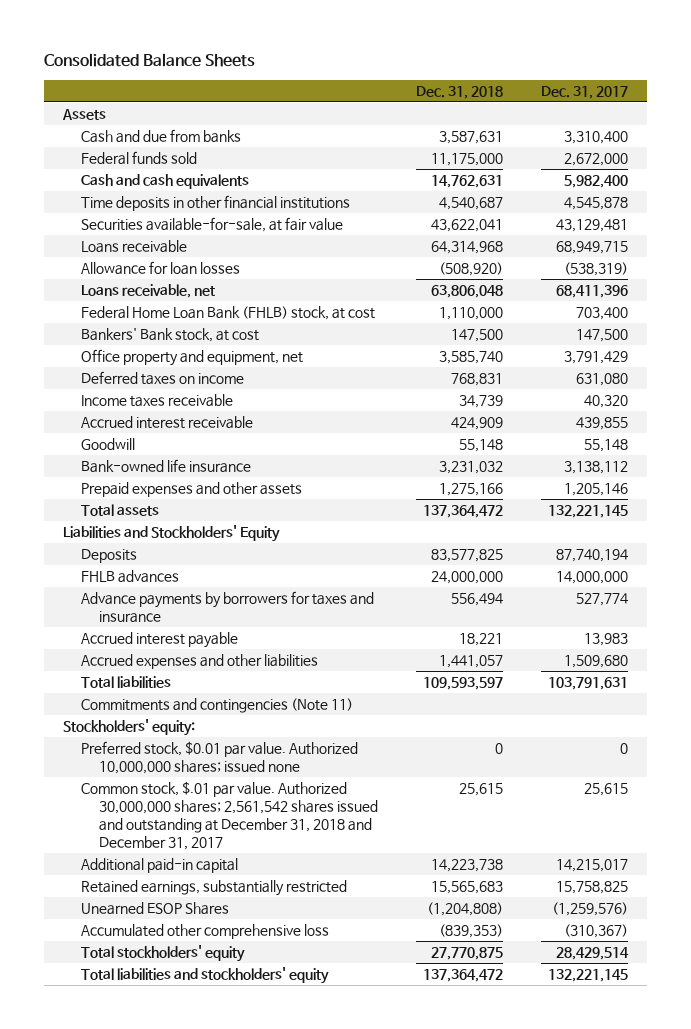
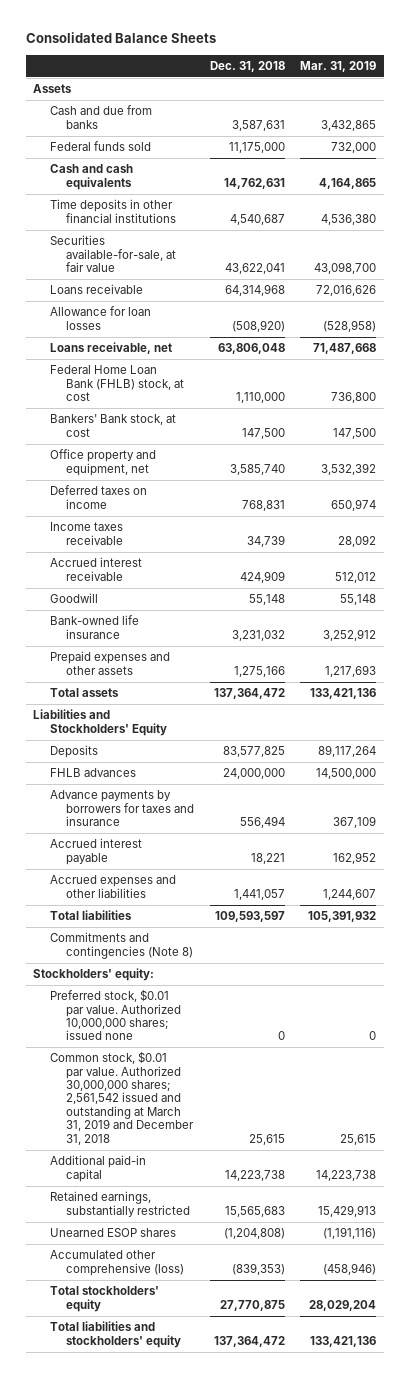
- | Dec. 31, 2018 | Dec. 31, 2017
+ | Dec. 31, 2018 | Mar. 31, 2019
- Commitments and contingencies (Note 11)
+ Commitments and contingencies (Note 8)
- Common stock, $.01 par value. Authorized 30,000,000 shares; 2,561,542 shares issued and outstanding at December 31, 2018 and December 31, 2017 | 25,615 | 25,615
+ Common stock, $0.01 par value. Authorized 30,000,000 shares; 2,561,542 issued and outstanding at March 31, 2019 and December 31, 2018 | 25,615 | 25,615
- Unearned ESOP Shares | (1,204,808) | (1,259,576)
- Accumulated other comprehensive loss | (839,353) | (310,367)
+ Unearned ESOP shares | (1,204,808) | (1,191,116)
+ Accumulated other comprehensive (loss) | (839,353) | (458,946)

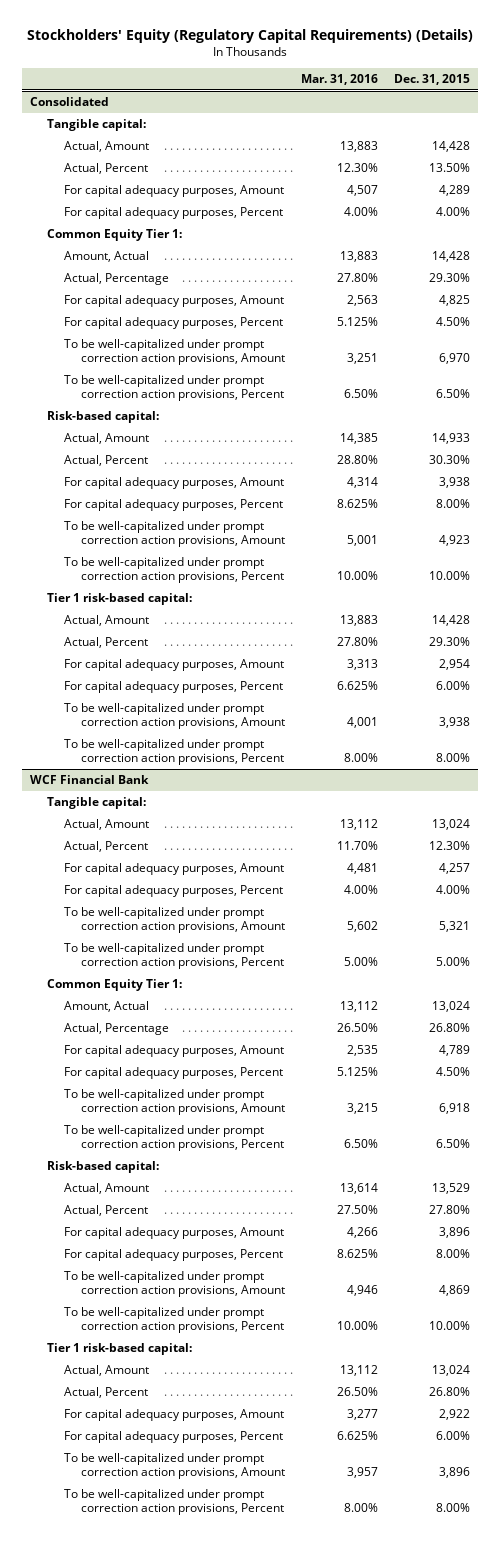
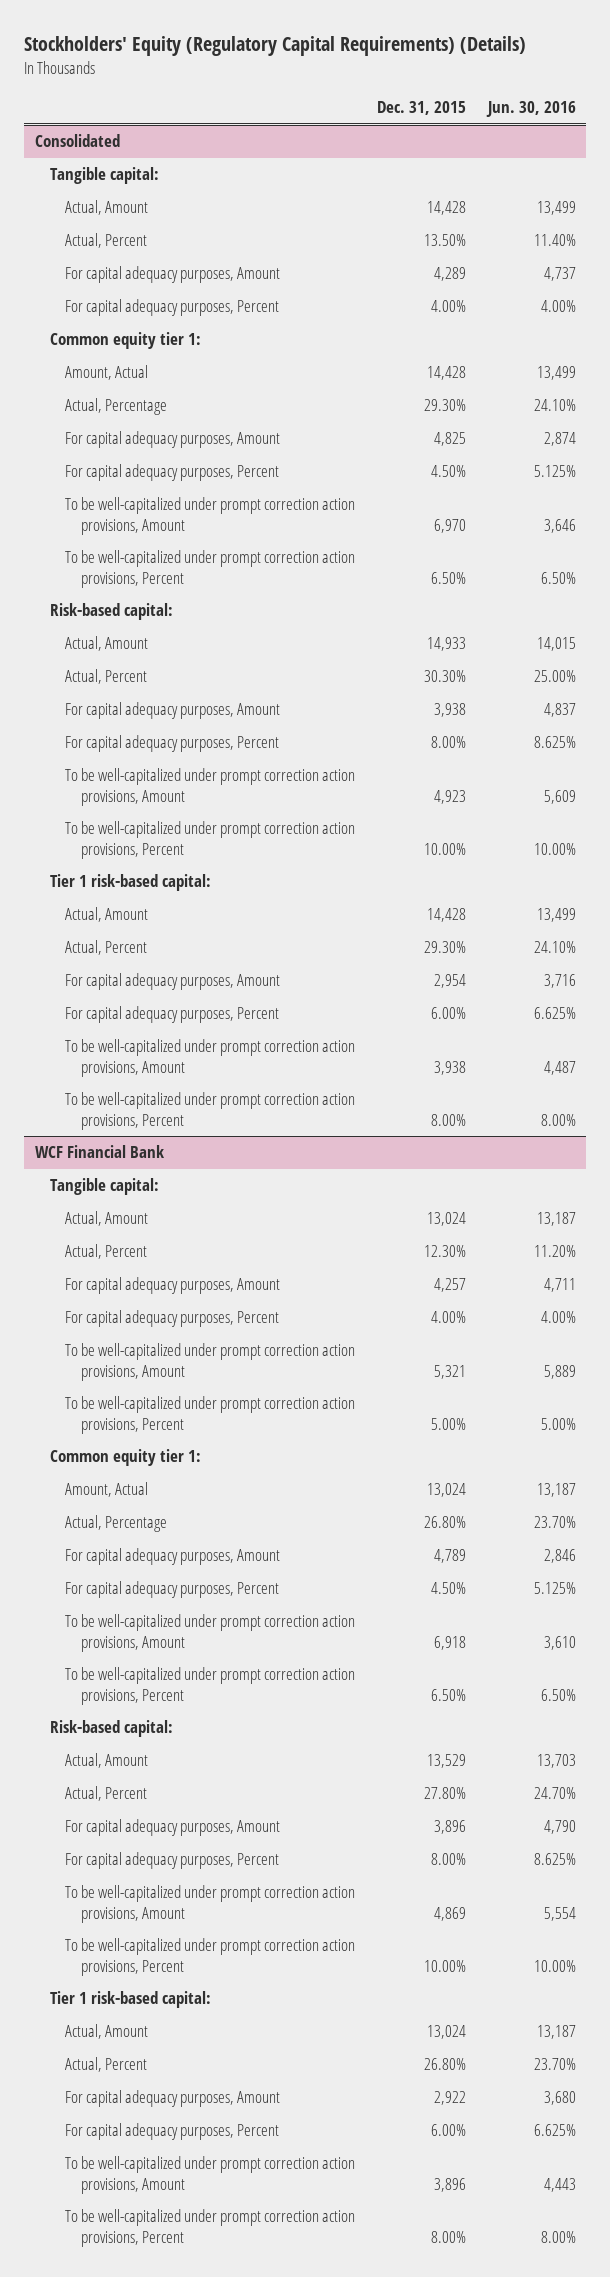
- | Mar. 31, 2016 | Dec. 31, 2015
+ | Dec. 31, 2015 | Jun. 30, 2016
@ Consolidated
- Common Equity Tier 1:
+ Common equity tier 1:
@ WCF Financial Bank
- Common Equity Tier 1:
+ Common equity tier 1:

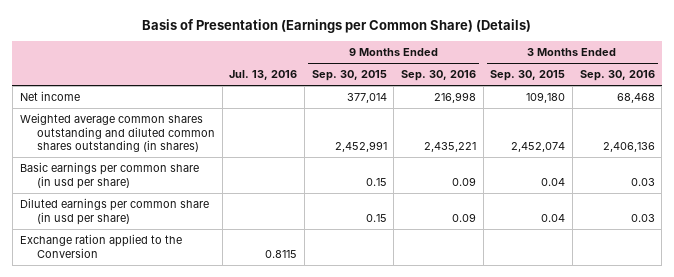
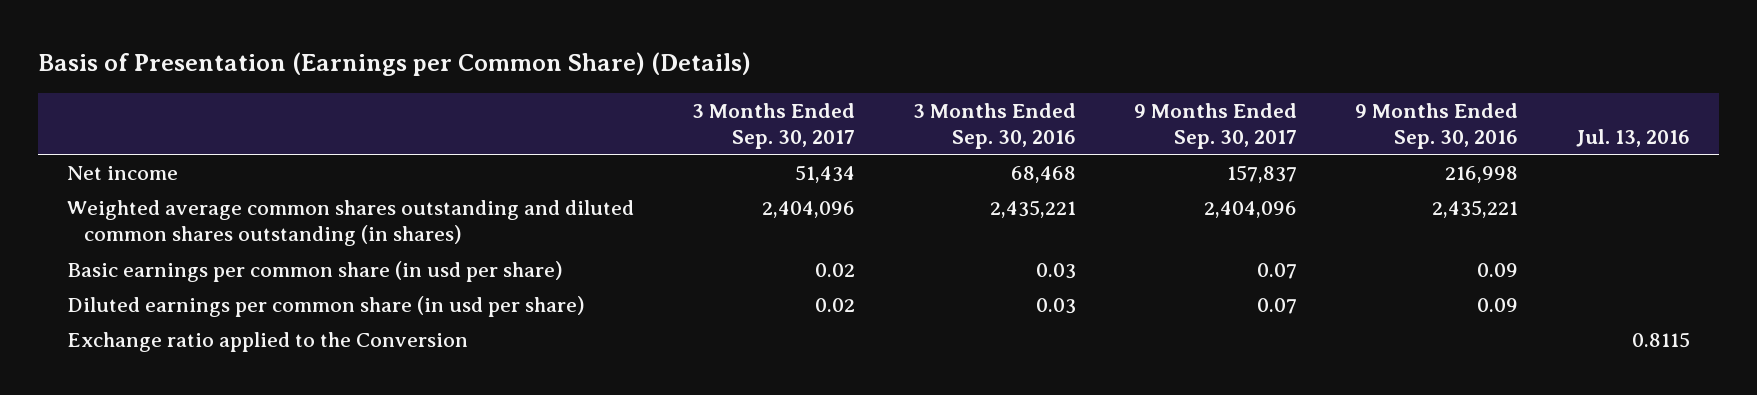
- | Jul. 13, 2016 | 9 Months Ended Sep. 30, 2015 | 9 Months Ended Sep. 30, 2016 | 3 Months Ended Sep. 30, 2015 | 3 Months Ended Sep. 30, 2016
+ | 3 Months Ended Sep. 30, 2017 | 3 Months Ended Sep. 30, 2016 | 9 Months Ended Sep. 30, 2017 | 9 Months Ended Sep. 30, 2016 | Jul. 13, 2016
- Weighted average common shares outstanding and diluted common shares outstanding (in shares) | | 2,452,991 | 2,435,221 | 2,452,074 | 2,406,136
+ Weighted average common shares outstanding and diluted common shares outstanding (in shares) | 2,404,096 | 2,435,221 | 2,404,096 | 2,435,221 |
- Exchange ration applied to the Conversion | 0.8115 | | | |
+ Exchange ratio applied to the Conversion | | | | | 0.8115

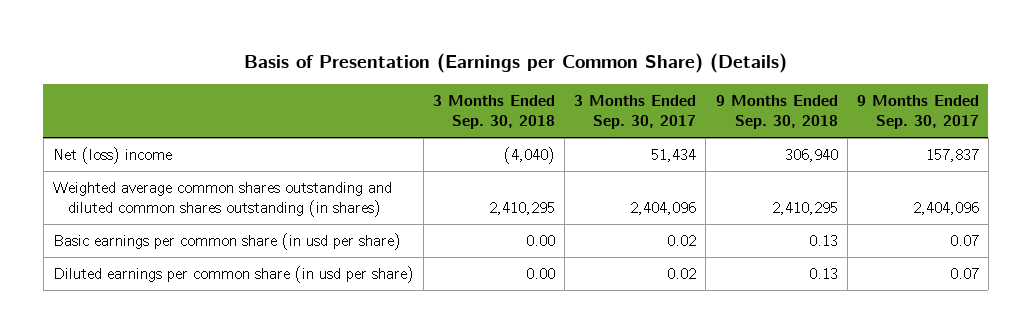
- | 3 Months Ended Sep. 30, 2017 | 3 Months Ended Sep. 30, 2016 | 9 Months Ended Sep. 30, 2017 | 9 Months Ended Sep. 30, 2016 | Jul. 13, 2016
+ | 3 Months Ended Sep. 30, 2018 | 3 Months Ended Sep. 30, 2017 | 9 Months Ended Sep. 30, 2018 | 9 Months Ended Sep. 30, 2017
- Net income | 51,434 | 68,468 | 157,837 | 216,998 |
+ Net (loss) income | (4,040) | 51,434 | 306,940 | 157,837
- Exchange ratio applied to the Conversion | | | | | 0.8115

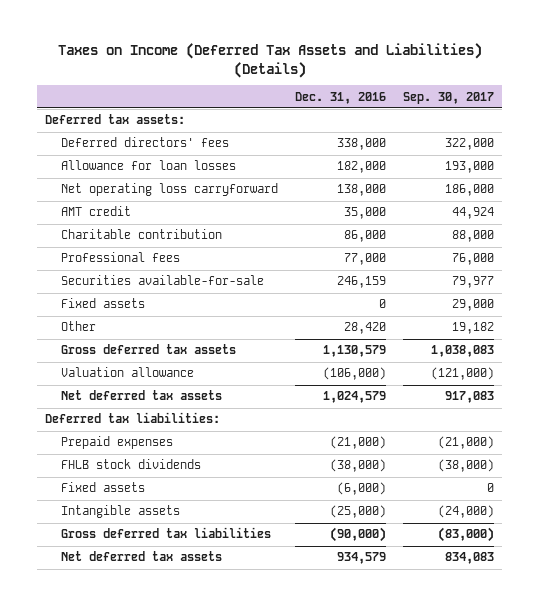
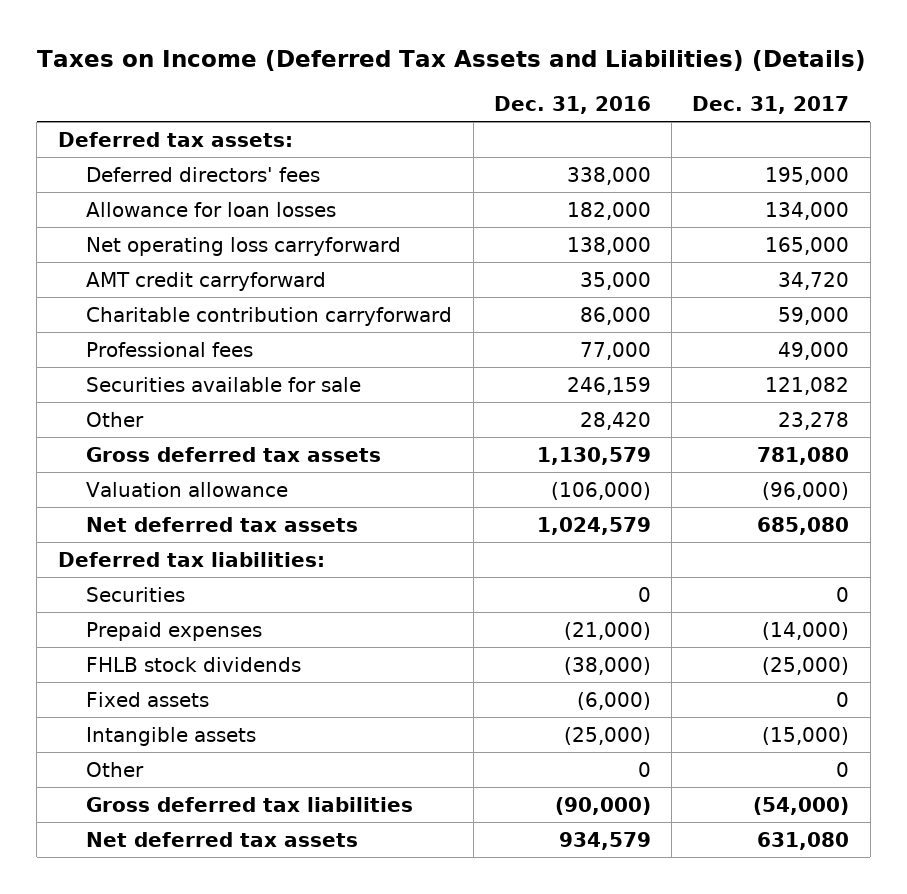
- | Dec. 31, 2016 | Sep. 30, 2017
+ | Dec. 31, 2016 | Dec. 31, 2017
- AMT credit | 35,000 | 44,924
- Charitable contribution | 86,000 | 88,000
+ AMT credit carryforward | 35,000 | 34,720
+ Charitable contribution carryforward | 86,000 | 59,000
- Securities available-for-sale | 246,159 | 79,977
- Fixed assets | 0 | 29,000
+ Securities available for sale | 246,159 | 121,082
+ Securities | 0 | 0
+ Other | 0 | 0

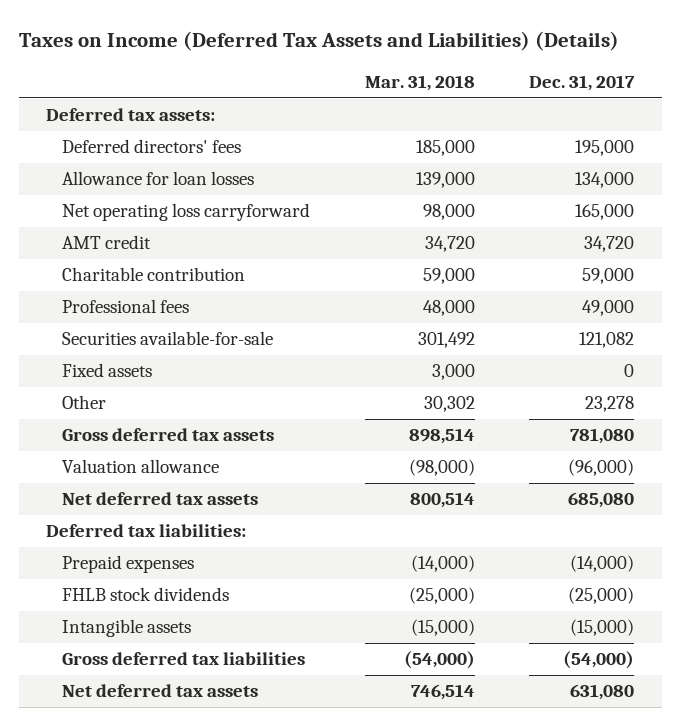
- | Dec. 31, 2016 | Dec. 31, 2017
+ | Mar. 31, 2018 | Dec. 31, 2017
- AMT credit carryforward | 35,000 | 34,720
- Charitable contribution carryforward | 86,000 | 59,000
+ AMT credit | 34,720 | 34,720
+ Charitable contribution | 59,000 | 59,000
- Securities available for sale | 246,159 | 121,082
+ Securities available-for-sale | 301,492 | 121,082
moved up: Fixed assets | 3,000 | 0
- Securities | 0 | 0
- Other | 0 | 0

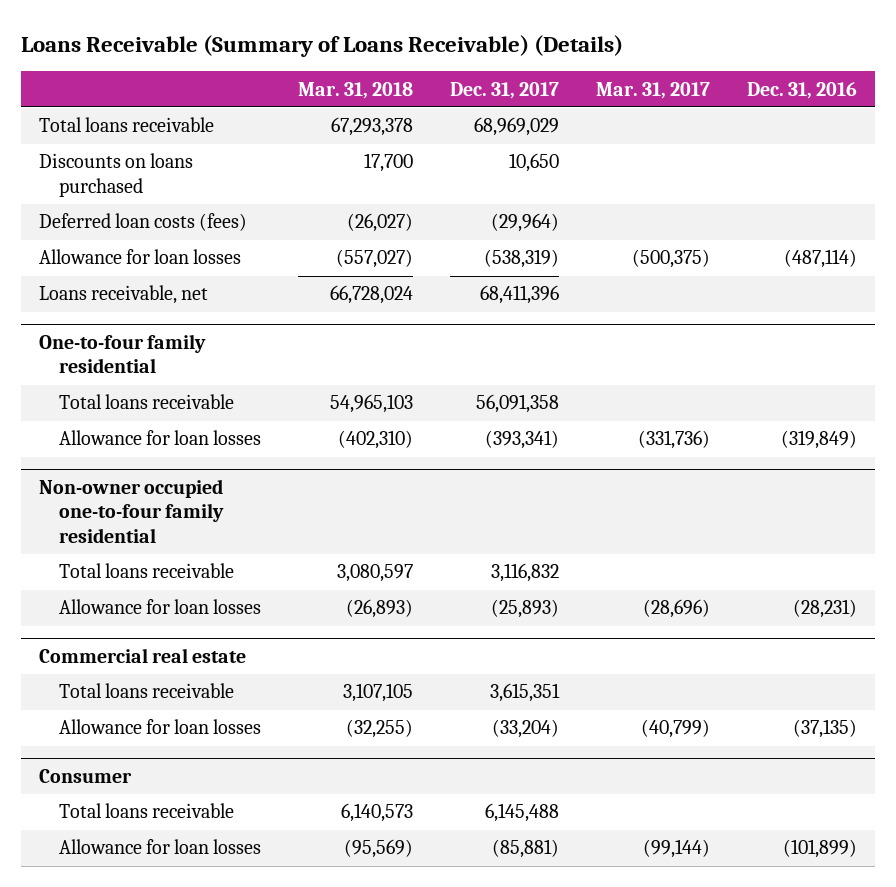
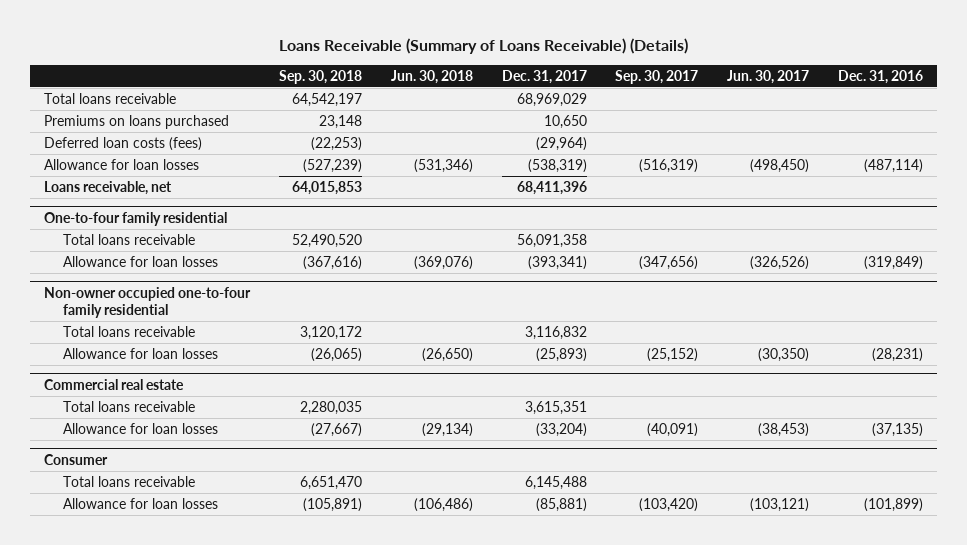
- | Mar. 31, 2018 | Dec. 31, 2017 | Mar. 31, 2017 | Dec. 31, 2016
+ | Sep. 30, 2018 | Jun. 30, 2018 | Dec. 31, 2017 | Sep. 30, 2017 | Jun. 30, 2017 | Dec. 31, 2016
- Discounts on loans purchased | 17,700 | 10,650 | |
+ Premiums on loans purchased | 23,148 | | 10,650 | | |

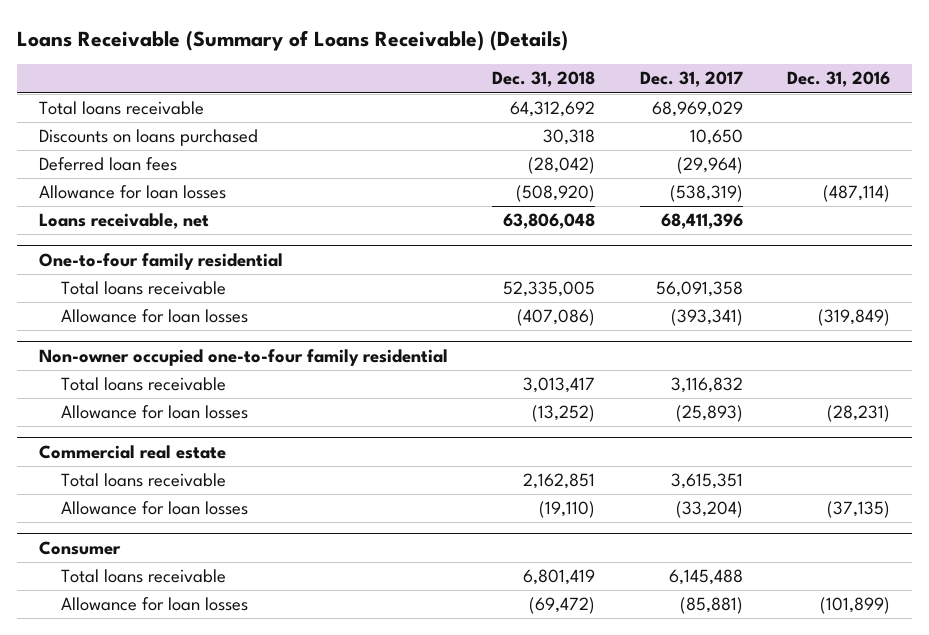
- | Sep. 30, 2018 | Jun. 30, 2018 | Dec. 31, 2017 | Sep. 30, 2017 | Jun. 30, 2017 | Dec. 31, 2016
+ | Dec. 31, 2018 | Dec. 31, 2017 | Dec. 31, 2016
- Premiums on loans purchased | 23,148 | | 10,650 | | |
- Deferred loan costs (fees) | (22,253) | | (29,964) | | |
+ Discounts on loans purchased | 30,318 | 10,650 |
+ Deferred loan fees | (28,042) | (29,964) |

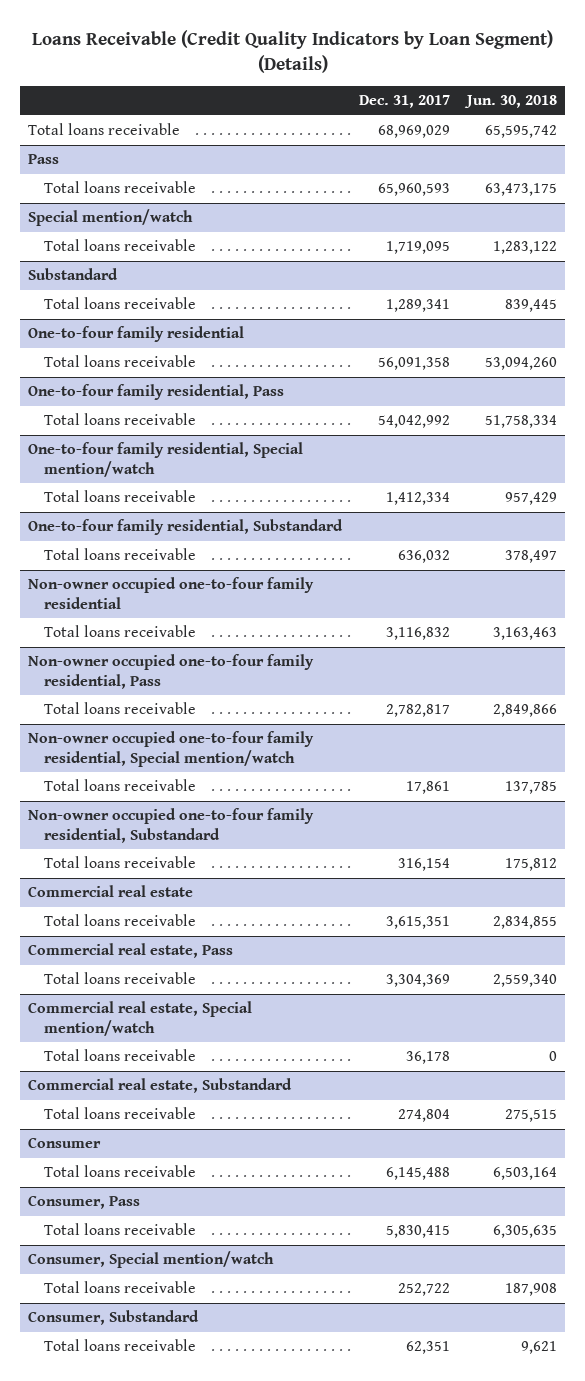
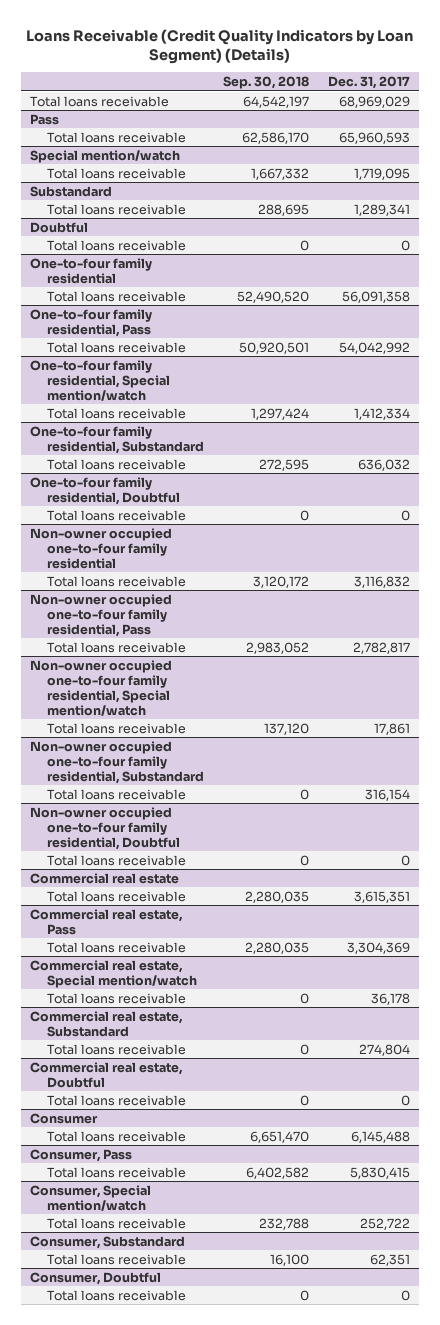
- | Dec. 31, 2017 | Jun. 30, 2018
+ | Sep. 30, 2018 | Dec. 31, 2017
+ Doubtful
+ Total loans receivable | 0 | 0
+ One-to-four family residential, Doubtful
+ Total loans receivable | 0 | 0
+ Non-owner occupied one-to-four family residential, Doubtful
+ Total loans receivable | 0 | 0
+ Commercial real estate, Doubtful
+ Total loans receivable | 0 | 0
+ Consumer, Doubtful
+ Total loans receivable | 0 | 0

